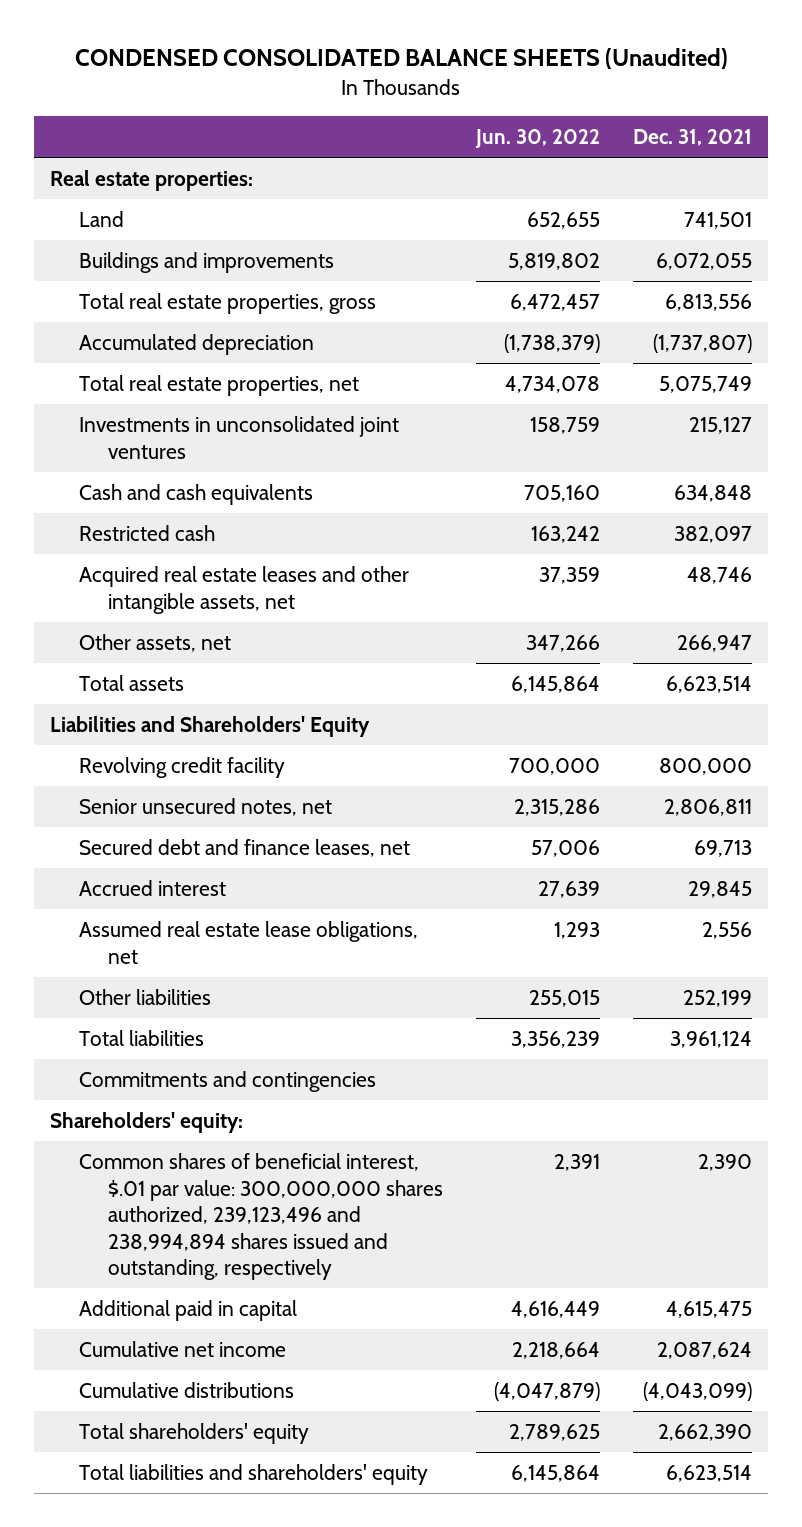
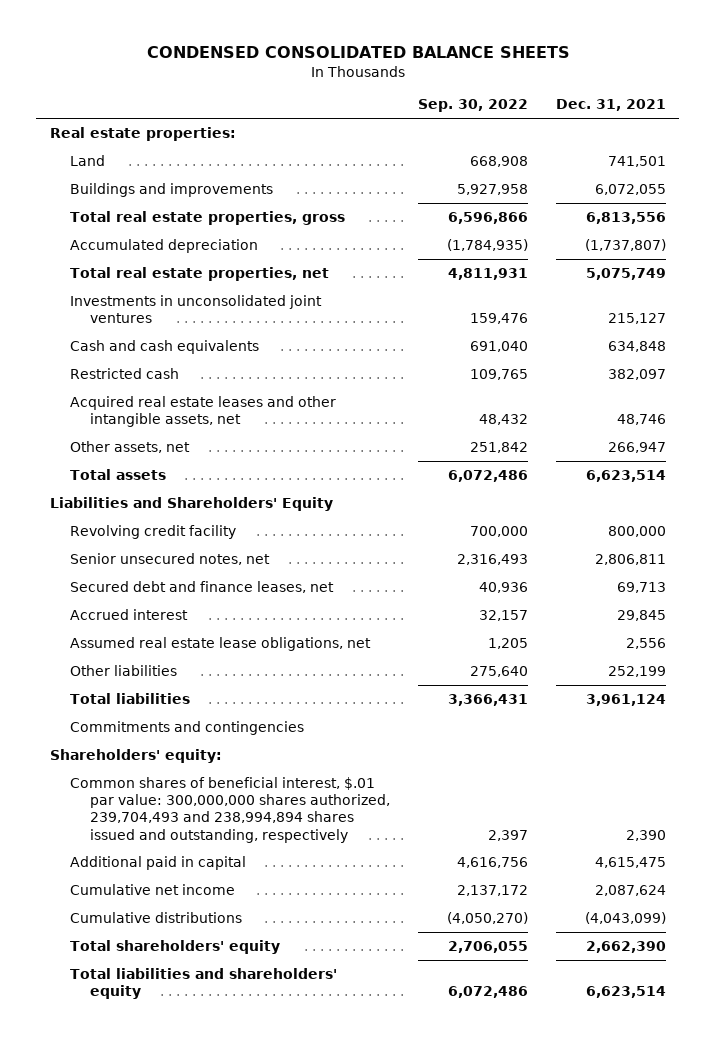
- CONDENSED CONSOLIDATED BALANCE SHEETS (Unaudited)
+ CONDENSED CONSOLIDATED BALANCE SHEETS
- | Jun. 30, 2022 | Dec. 31, 2021
+ | Sep. 30, 2022 | Dec. 31, 2021
- Common shares of beneficial interest, $.01 par value: 300,000,000 shares authorized, 239,123,496 and 238,994,894 shares issued and outstanding, respectively | 2,391 | 2,390
+ Common shares of beneficial interest, $.01 par value: 300,000,000 shares authorized, 239,704,493 and 238,994,894 shares issued and outstanding, respectively | 2,397 | 2,390

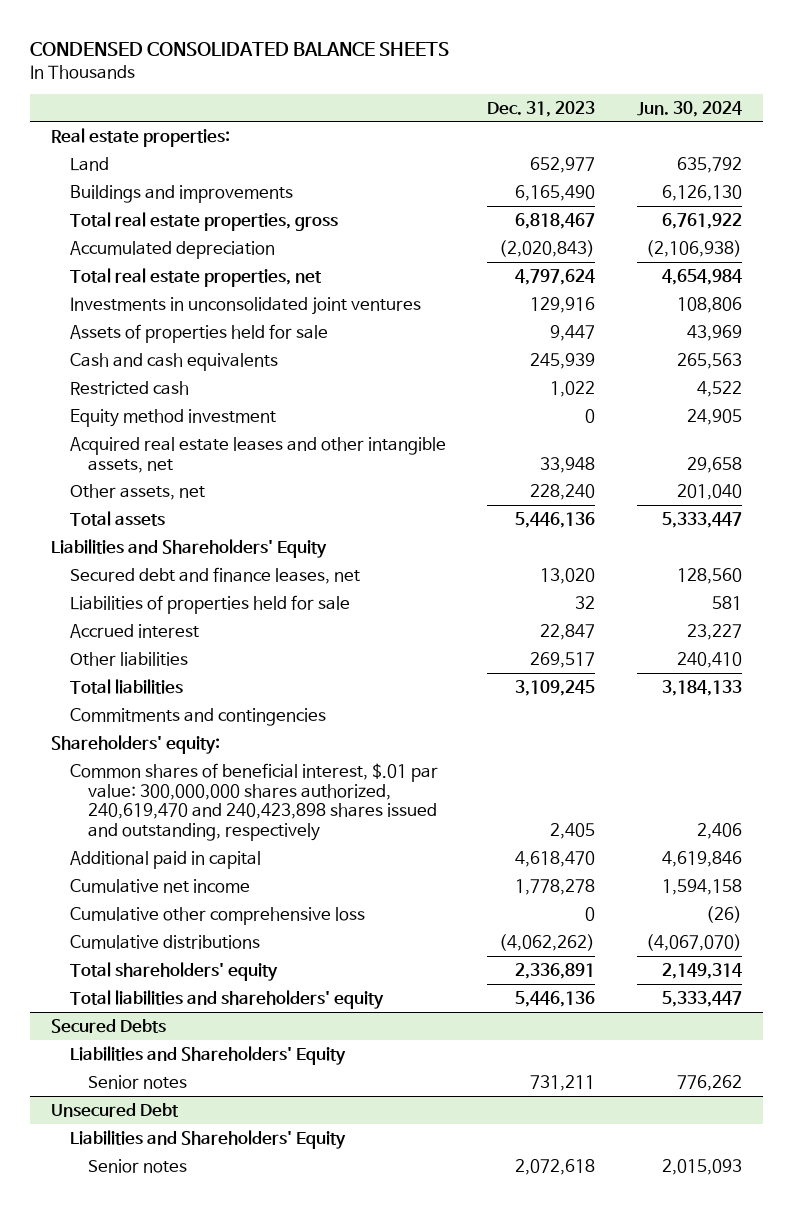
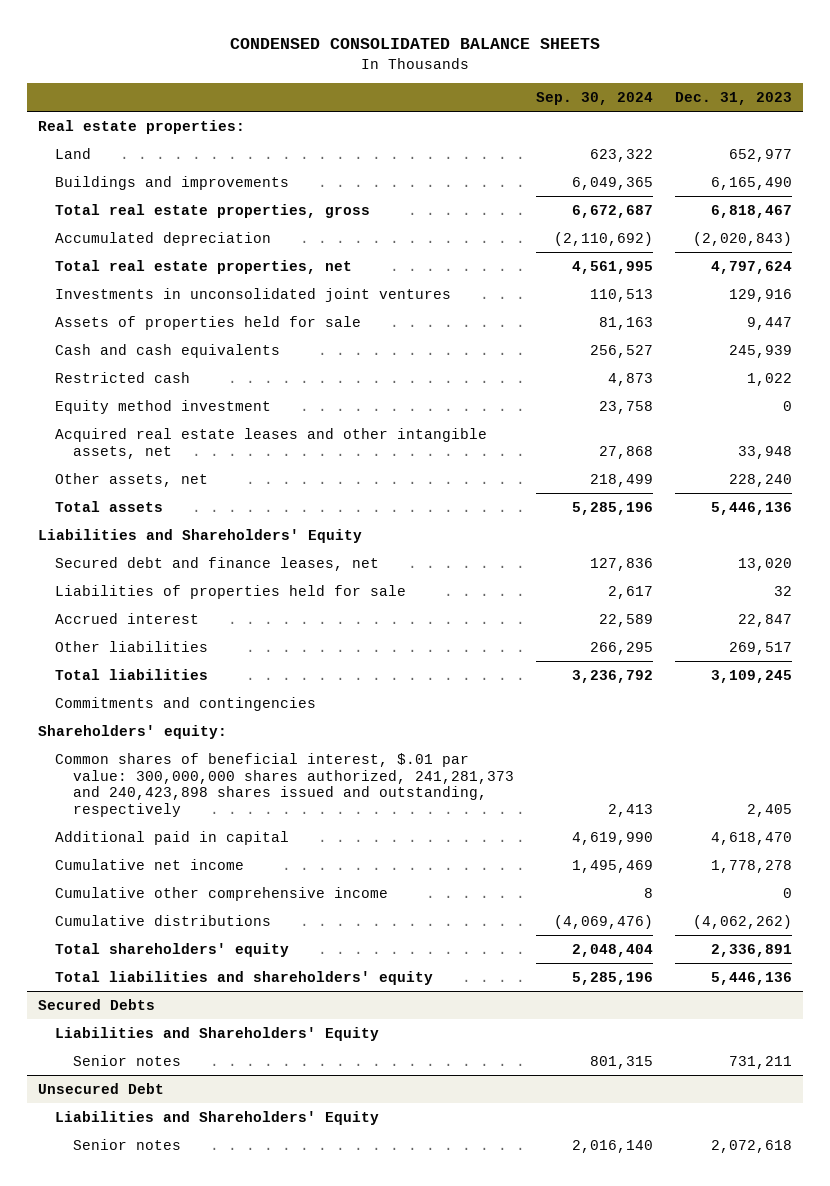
- | Dec. 31, 2023 | Jun. 30, 2024
+ | Sep. 30, 2024 | Dec. 31, 2023
- Common shares of beneficial interest, $.01 par value: 300,000,000 shares authorized, 240,619,470 and 240,423,898 shares issued and outstanding, respectively | 2,405 | 2,406
+ Common shares of beneficial interest, $.01 par value: 300,000,000 shares authorized, 241,281,373 and 240,423,898 shares issued and outstanding, respectively | 2,413 | 2,405
- Cumulative other comprehensive loss | 0 | (26)
+ Cumulative other comprehensive income | 8 | 0

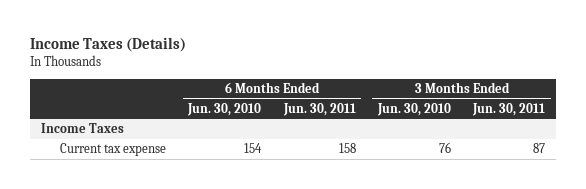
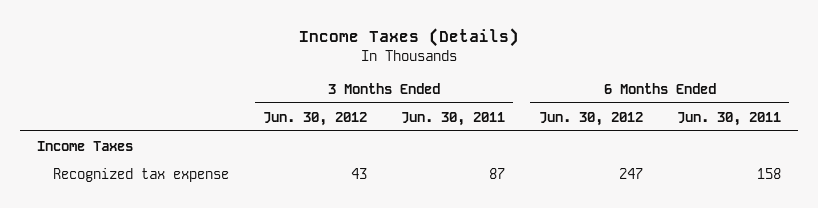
- | 6 Months Ended Jun. 30, 2010 | 6 Months Ended Jun. 30, 2011 | 3 Months Ended Jun. 30, 2010 | 3 Months Ended Jun. 30, 2011
+ | 3 Months Ended Jun. 30, 2012 | 3 Months Ended Jun. 30, 2011 | 6 Months Ended Jun. 30, 2012 | 6 Months Ended Jun. 30, 2011
- Current tax expense | 154 | 158 | 76 | 87
+ Recognized tax expense | 43 | 87 | 247 | 158

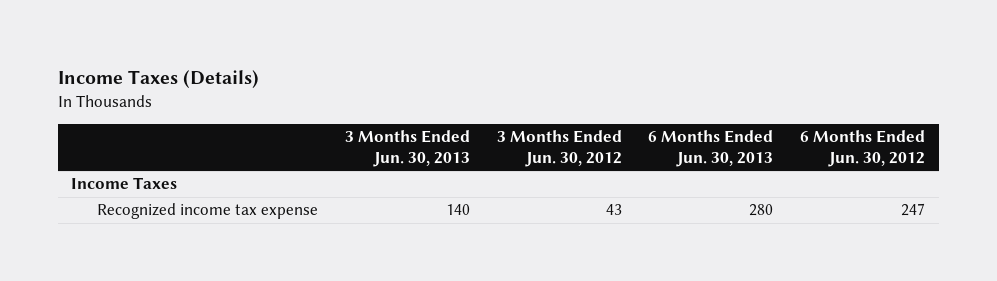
- | 3 Months Ended Jun. 30, 2012 | 3 Months Ended Jun. 30, 2011 | 6 Months Ended Jun. 30, 2012 | 6 Months Ended Jun. 30, 2011
+ | 3 Months Ended Jun. 30, 2013 | 3 Months Ended Jun. 30, 2012 | 6 Months Ended Jun. 30, 2013 | 6 Months Ended Jun. 30, 2012
- Recognized tax expense | 43 | 87 | 247 | 158
+ Recognized income tax expense | 140 | 43 | 280 | 247

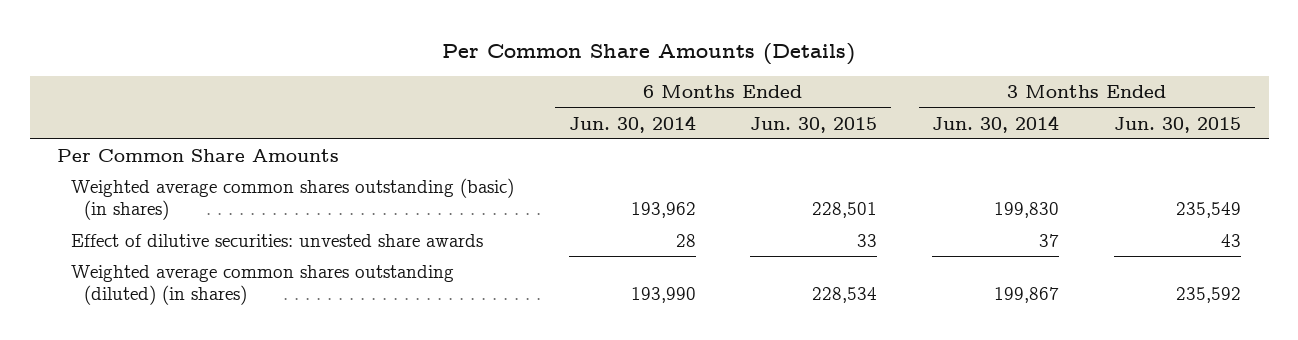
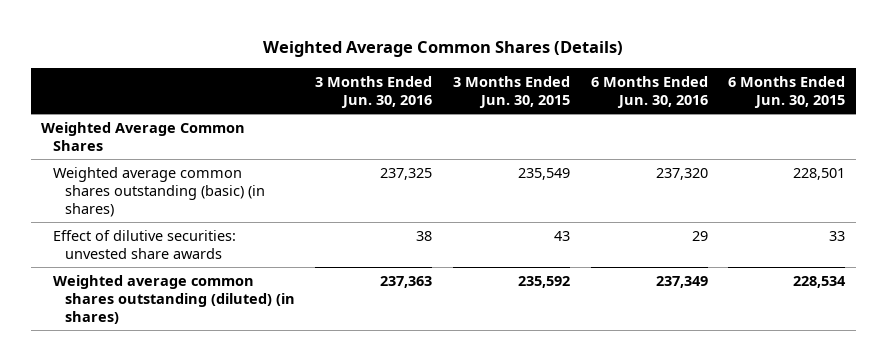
- Per Common Share Amounts (Details)
+ Weighted Average Common Shares (Details)
- | 6 Months Ended Jun. 30, 2014 | 6 Months Ended Jun. 30, 2015 | 3 Months Ended Jun. 30, 2014 | 3 Months Ended Jun. 30, 2015
+ | 3 Months Ended Jun. 30, 2016 | 3 Months Ended Jun. 30, 2015 | 6 Months Ended Jun. 30, 2016 | 6 Months Ended Jun. 30, 2015
- Per Common Share Amounts
+ Weighted Average Common Shares

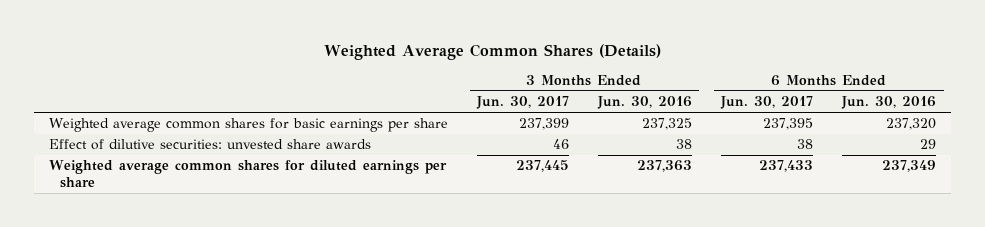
- | 3 Months Ended Jun. 30, 2016 | 3 Months Ended Jun. 30, 2015 | 6 Months Ended Jun. 30, 2016 | 6 Months Ended Jun. 30, 2015
+ | 3 Months Ended Jun. 30, 2017 | 3 Months Ended Jun. 30, 2016 | 6 Months Ended Jun. 30, 2017 | 6 Months Ended Jun. 30, 2016
- Weighted Average Common Shares
- Weighted average common shares outstanding (basic) (in shares) | 237,325 | 235,549 | 237,320 | 228,501
+ Weighted average common shares for basic earnings per share | 237,399 | 237,325 | 237,395 | 237,320
- Weighted average common shares outstanding (diluted) (in shares) | 237,363 | 235,592 | 237,349 | 228,534
+ Weighted average common shares for diluted earnings per share | 237,445 | 237,363 | 237,433 | 237,349

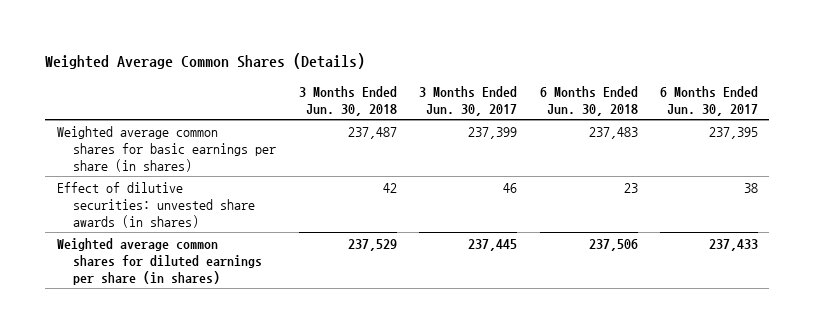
- | 3 Months Ended Jun. 30, 2017 | 3 Months Ended Jun. 30, 2016 | 6 Months Ended Jun. 30, 2017 | 6 Months Ended Jun. 30, 2016
+ | 3 Months Ended Jun. 30, 2018 | 3 Months Ended Jun. 30, 2017 | 6 Months Ended Jun. 30, 2018 | 6 Months Ended Jun. 30, 2017
- Weighted average common shares for basic earnings per share | 237,399 | 237,325 | 237,395 | 237,320
- Effect of dilutive securities: unvested share awards | 46 | 38 | 38 | 29
- Weighted average common shares for diluted earnings per share | 237,445 | 237,363 | 237,433 | 237,349
+ Weighted average common shares for basic earnings per share (in shares) | 237,487 | 237,399 | 237,483 | 237,395
+ Effect of dilutive securities: unvested share awards (in shares) | 42 | 46 | 23 | 38
+ Weighted average common shares for diluted earnings per share (in shares) | 237,529 | 237,445 | 237,506 | 237,433

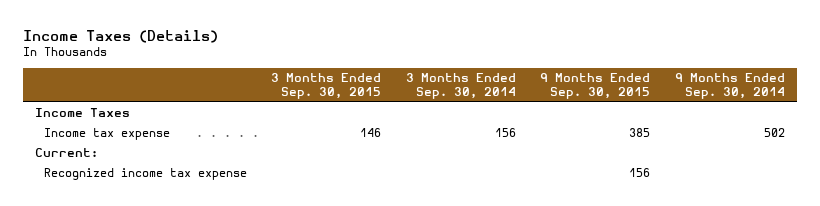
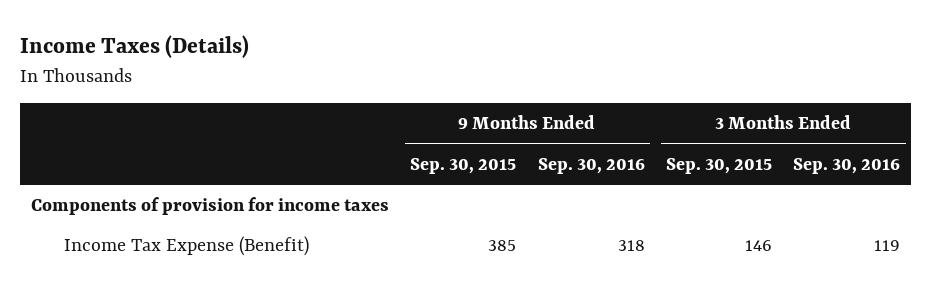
- | 3 Months Ended Sep. 30, 2015 | 3 Months Ended Sep. 30, 2014 | 9 Months Ended Sep. 30, 2015 | 9 Months Ended Sep. 30, 2014
+ | 9 Months Ended Sep. 30, 2015 | 9 Months Ended Sep. 30, 2016 | 3 Months Ended Sep. 30, 2015 | 3 Months Ended Sep. 30, 2016
- Income Taxes
- Income tax expense | 146 | 156 | 385 | 502
- Current:
- Recognized income tax expense | | | 156 |
+ Components of provision for income taxes
+ Income Tax Expense (Benefit) | 385 | 318 | 146 | 119

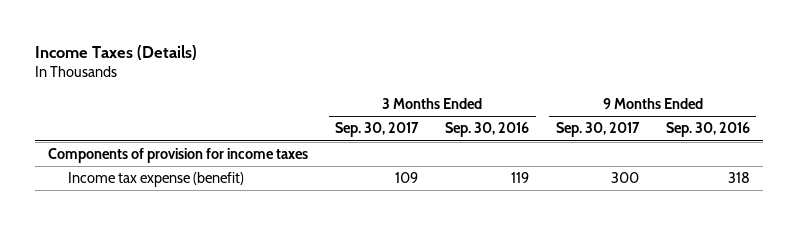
- | 9 Months Ended Sep. 30, 2015 | 9 Months Ended Sep. 30, 2016 | 3 Months Ended Sep. 30, 2015 | 3 Months Ended Sep. 30, 2016
+ | 3 Months Ended Sep. 30, 2017 | 3 Months Ended Sep. 30, 2016 | 9 Months Ended Sep. 30, 2017 | 9 Months Ended Sep. 30, 2016
- Income Tax Expense (Benefit) | 385 | 318 | 146 | 119
+ Income tax expense (benefit) | 109 | 119 | 300 | 318

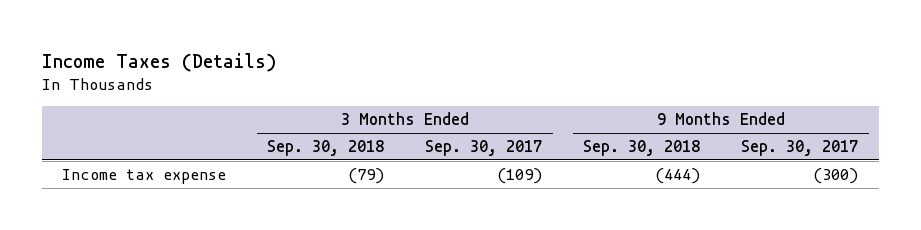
- | 3 Months Ended Sep. 30, 2017 | 3 Months Ended Sep. 30, 2016 | 9 Months Ended Sep. 30, 2017 | 9 Months Ended Sep. 30, 2016
+ | 3 Months Ended Sep. 30, 2018 | 3 Months Ended Sep. 30, 2017 | 9 Months Ended Sep. 30, 2018 | 9 Months Ended Sep. 30, 2017
- Components of provision for income taxes
- Income tax expense (benefit) | 109 | 119 | 300 | 318
+ Income tax expense | (79) | (109) | (444) | (300)

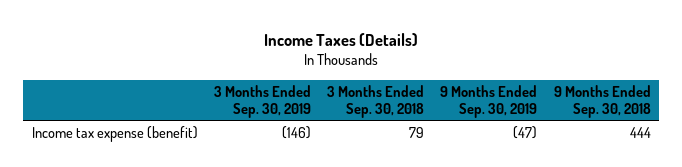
- | 3 Months Ended Sep. 30, 2018 | 3 Months Ended Sep. 30, 2017 | 9 Months Ended Sep. 30, 2018 | 9 Months Ended Sep. 30, 2017
+ | 3 Months Ended Sep. 30, 2019 | 3 Months Ended Sep. 30, 2018 | 9 Months Ended Sep. 30, 2019 | 9 Months Ended Sep. 30, 2018
- Income tax expense | (79) | (109) | (444) | (300)
+ Income tax expense (benefit) | (146) | 79 | (47) | 444

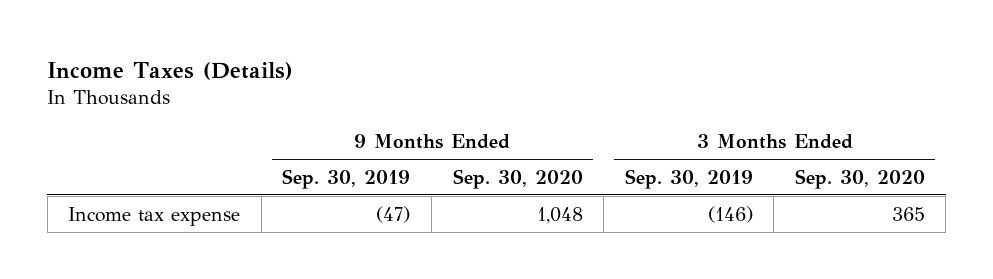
- | 3 Months Ended Sep. 30, 2019 | 3 Months Ended Sep. 30, 2018 | 9 Months Ended Sep. 30, 2019 | 9 Months Ended Sep. 30, 2018
+ | 9 Months Ended Sep. 30, 2019 | 9 Months Ended Sep. 30, 2020 | 3 Months Ended Sep. 30, 2019 | 3 Months Ended Sep. 30, 2020
- Income tax expense (benefit) | (146) | 79 | (47) | 444
+ Income tax expense | (47) | 1,048 | (146) | 365

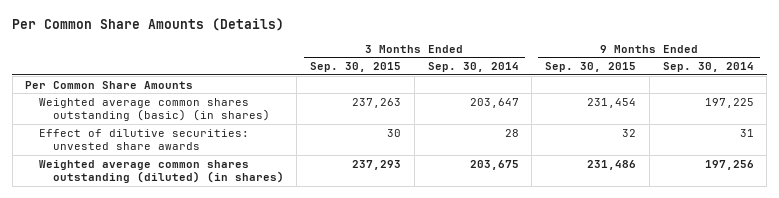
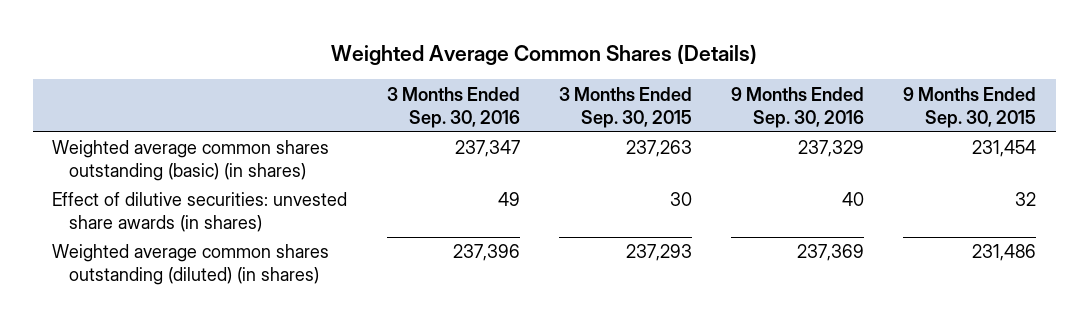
- Per Common Share Amounts (Details)
+ Weighted Average Common Shares (Details)
- | 3 Months Ended Sep. 30, 2015 | 3 Months Ended Sep. 30, 2014 | 9 Months Ended Sep. 30, 2015 | 9 Months Ended Sep. 30, 2014
+ | 3 Months Ended Sep. 30, 2016 | 3 Months Ended Sep. 30, 2015 | 9 Months Ended Sep. 30, 2016 | 9 Months Ended Sep. 30, 2015
- Per Common Share Amounts
- Effect of dilutive securities: unvested share awards | 30 | 28 | 32 | 31
+ Effect of dilutive securities: unvested share awards (in shares) | 49 | 30 | 40 | 32

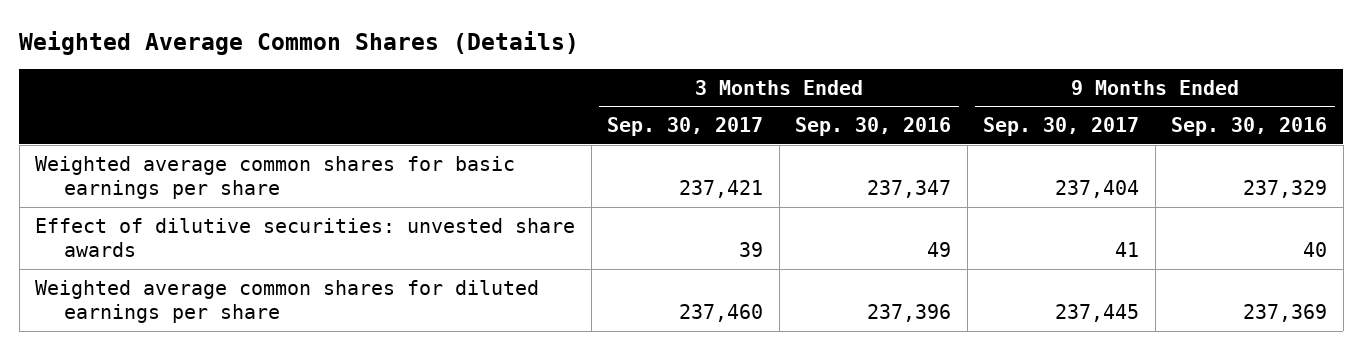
- | 3 Months Ended Sep. 30, 2016 | 3 Months Ended Sep. 30, 2015 | 9 Months Ended Sep. 30, 2016 | 9 Months Ended Sep. 30, 2015
+ | 3 Months Ended Sep. 30, 2017 | 3 Months Ended Sep. 30, 2016 | 9 Months Ended Sep. 30, 2017 | 9 Months Ended Sep. 30, 2016
- Weighted average common shares outstanding (basic) (in shares) | 237,347 | 237,263 | 237,329 | 231,454
- Effect of dilutive securities: unvested share awards (in shares) | 49 | 30 | 40 | 32
- Weighted average common shares outstanding (diluted) (in shares) | 237,396 | 237,293 | 237,369 | 231,486
+ Weighted average common shares for basic earnings per share | 237,421 | 237,347 | 237,404 | 237,329
+ Effect of dilutive securities: unvested share awards | 39 | 49 | 41 | 40
+ Weighted average common shares for diluted earnings per share | 237,460 | 237,396 | 237,445 | 237,369

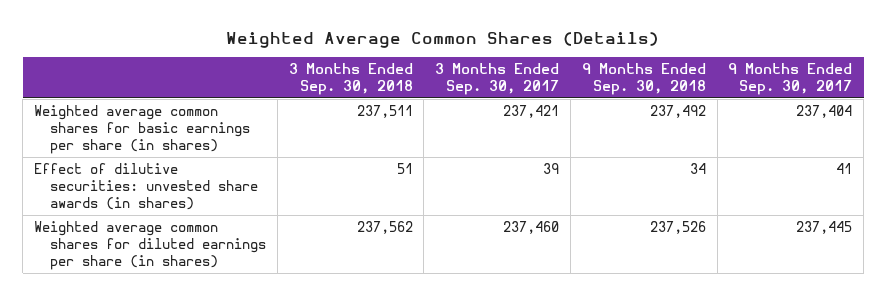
- | 3 Months Ended Sep. 30, 2017 | 3 Months Ended Sep. 30, 2016 | 9 Months Ended Sep. 30, 2017 | 9 Months Ended Sep. 30, 2016
+ | 3 Months Ended Sep. 30, 2018 | 3 Months Ended Sep. 30, 2017 | 9 Months Ended Sep. 30, 2018 | 9 Months Ended Sep. 30, 2017
- Weighted average common shares for basic earnings per share | 237,421 | 237,347 | 237,404 | 237,329
- Effect of dilutive securities: unvested share awards | 39 | 49 | 41 | 40
- Weighted average common shares for diluted earnings per share | 237,460 | 237,396 | 237,445 | 237,369
+ Weighted average common shares for basic earnings per share (in shares) | 237,511 | 237,421 | 237,492 | 237,404
+ Effect of dilutive securities: unvested share awards (in shares) | 51 | 39 | 34 | 41
+ Weighted average common shares for diluted earnings per share (in shares) | 237,562 | 237,460 | 237,526 | 237,445

